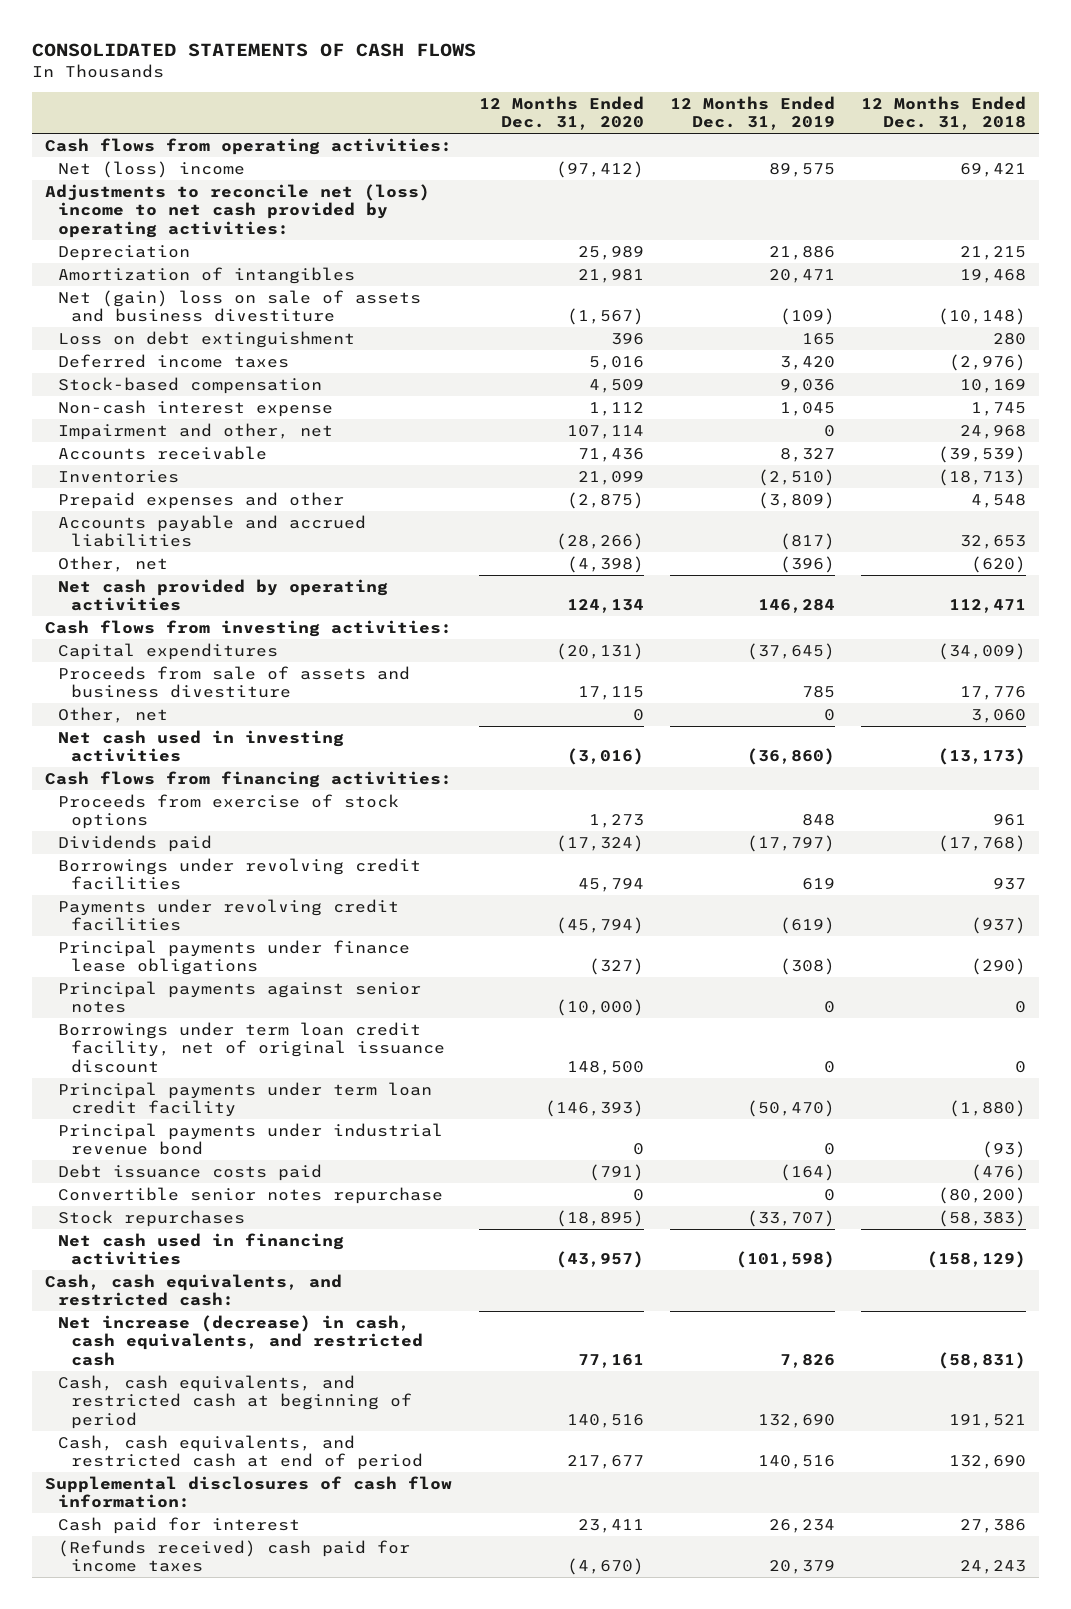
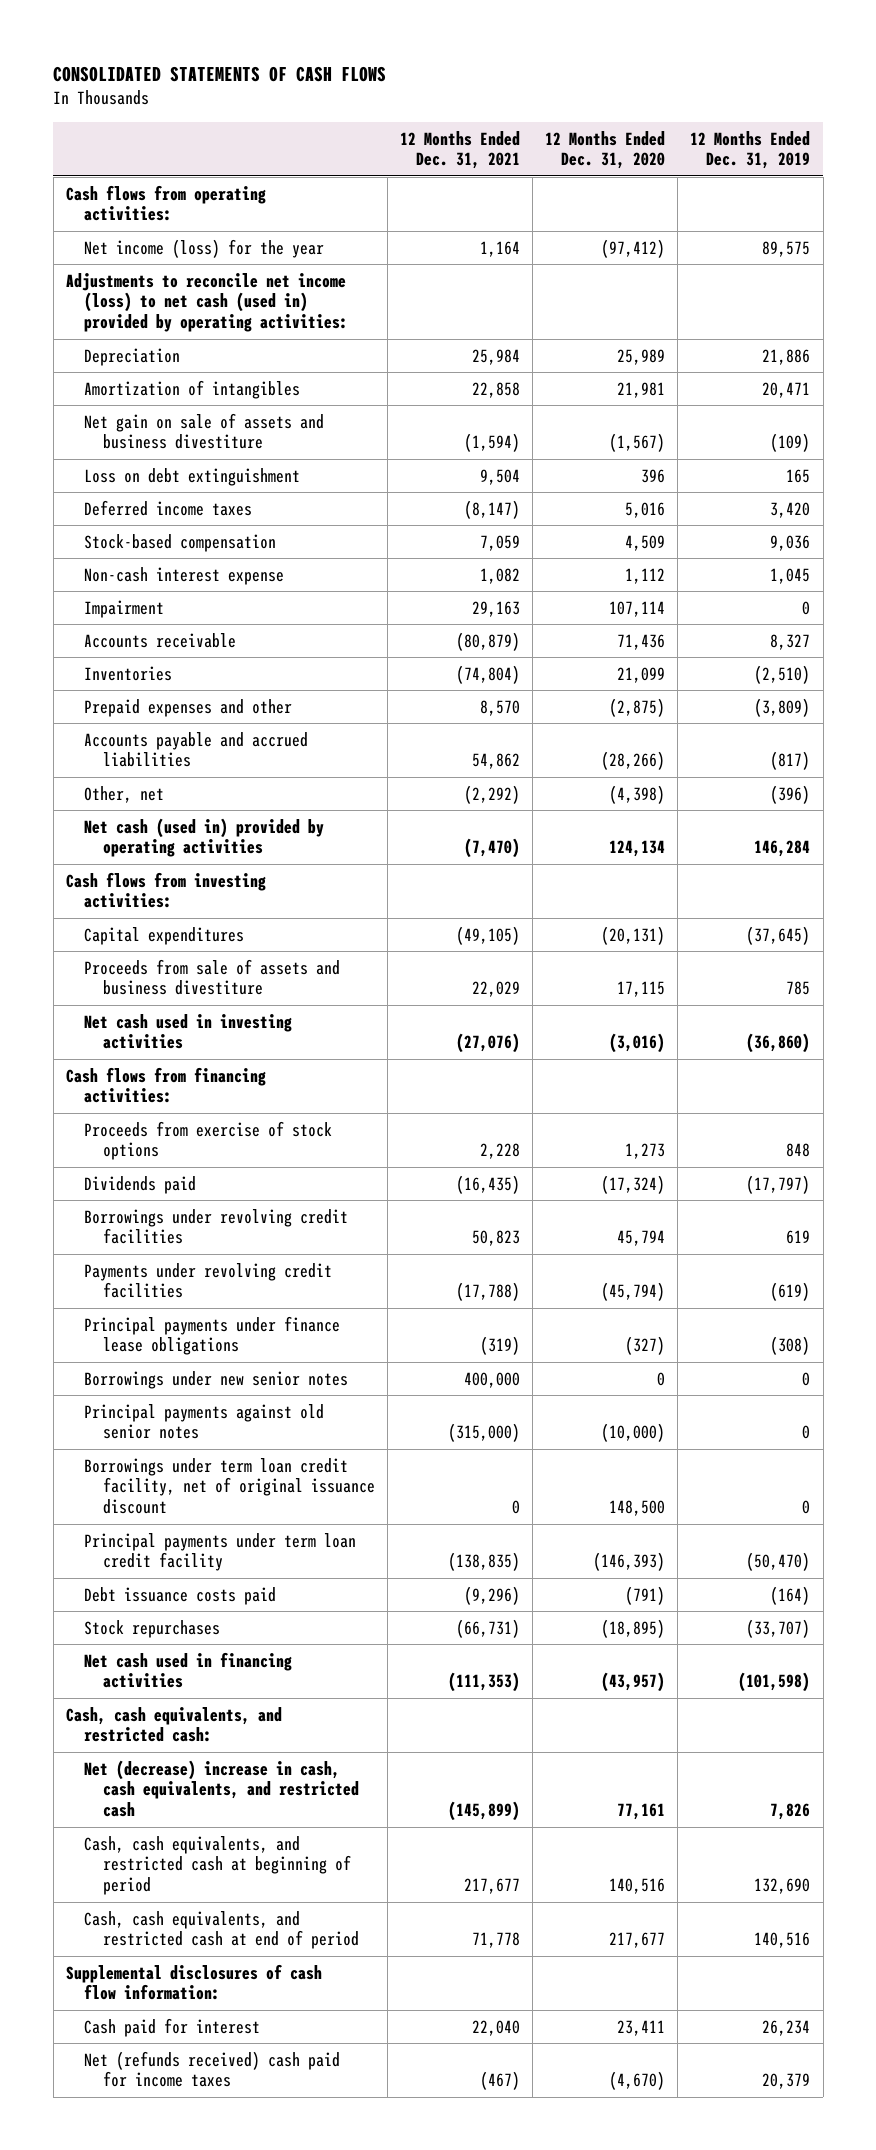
- | 12 Months Ended Dec. 31, 2020 | 12 Months Ended Dec. 31, 2019 | 12 Months Ended Dec. 31, 2018
+ | 12 Months Ended Dec. 31, 2021 | 12 Months Ended Dec. 31, 2020 | 12 Months Ended Dec. 31, 2019
- Net (loss) income | (97,412) | 89,575 | 69,421
- Adjustments to reconcile net (loss) income to net cash provided by operating activities:
+ Net income (loss) for the year | 1,164 | (97,412) | 89,575
+ Adjustments to reconcile net income (loss) to net cash (used in) provided by operating activities:
- Net (gain) loss on sale of assets and business divestiture | (1,567) | (109) | (10,148)
+ Net gain on sale of assets and business divestiture | (1,594) | (1,567) | (109)
- Impairment and other, net | 107,114 | 0 | 24,968
+ Impairment | 29,163 | 107,114 | 0
- Net cash provided by operating activities | 124,134 | 146,284 | 112,471
+ Net cash (used in) provided by operating activities | (7,470) | 124,134 | 146,284
- Other, net | 0 | 0 | 3,060
- Principal payments against senior notes | (10,000) | 0 | 0
+ Borrowings under new senior notes | 400,000 | 0 | 0
+ Principal payments against old senior notes | (315,000) | (10,000) | 0
- Principal payments under industrial revenue bond | 0 | 0 | (93)
- Convertible senior notes repurchase | 0 | 0 | (80,200)
- Net increase (decrease) in cash, cash equivalents, and restricted cash | 77,161 | 7,826 | (58,831)
+ Net (decrease) increase in cash, cash equivalents, and restricted cash | (145,899) | 77,161 | 7,826
- (Refunds received) cash paid for income taxes | (4,670) | 20,379 | 24,243
+ Net (refunds received) cash paid for income taxes | (467) | (4,670) | 20,379

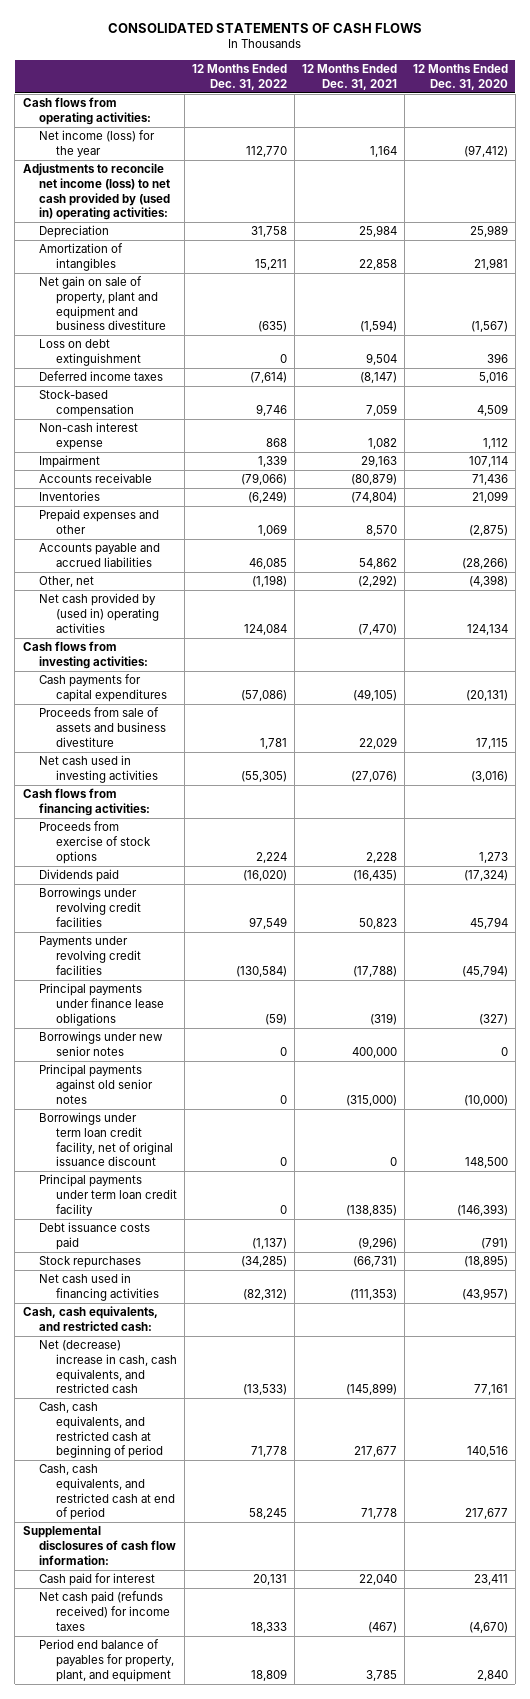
- | 12 Months Ended Dec. 31, 2021 | 12 Months Ended Dec. 31, 2020 | 12 Months Ended Dec. 31, 2019
+ | 12 Months Ended Dec. 31, 2022 | 12 Months Ended Dec. 31, 2021 | 12 Months Ended Dec. 31, 2020
- Adjustments to reconcile net income (loss) to net cash (used in) provided by operating activities:
+ Adjustments to reconcile net income (loss) to net cash provided by (used in) operating activities:
- Net gain on sale of assets and business divestiture | (1,594) | (1,567) | (109)
+ Net gain on sale of property, plant and equipment and business divestiture | (635) | (1,594) | (1,567)
- Net cash (used in) provided by operating activities | (7,470) | 124,134 | 146,284
+ Net cash provided by (used in) operating activities | 124,084 | (7,470) | 124,134
- Capital expenditures | (49,105) | (20,131) | (37,645)
+ Cash payments for capital expenditures | (57,086) | (49,105) | (20,131)
- Net (refunds received) cash paid for income taxes | (467) | (4,670) | 20,379
+ Net cash paid (refunds received) for income taxes | 18,333 | (467) | (4,670)
+ Period end balance of payables for property, plant, and equipment | 18,809 | 3,785 | 2,840

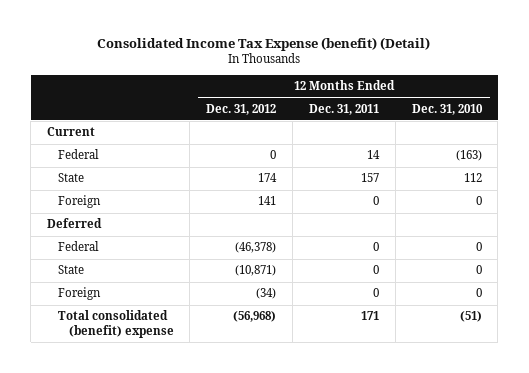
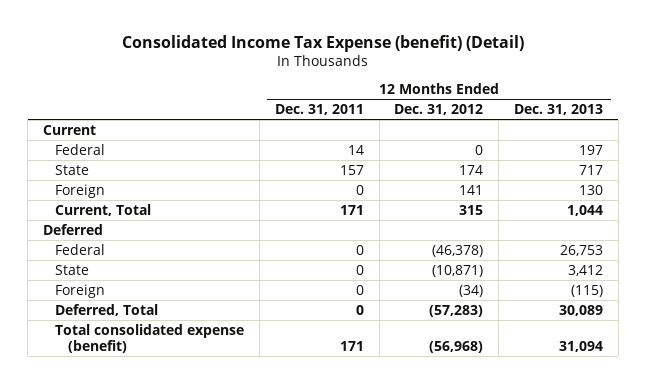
- | 12 Months Ended Dec. 31, 2012 | 12 Months Ended Dec. 31, 2011 | 12 Months Ended Dec. 31, 2010
+ | 12 Months Ended Dec. 31, 2011 | 12 Months Ended Dec. 31, 2012 | 12 Months Ended Dec. 31, 2013
+ Current, Total | 171 | 315 | 1,044
- Total consolidated (benefit) expense | (56,968) | 171 | (51)
+ Deferred, Total | 0 | (57,283) | 30,089
+ Total consolidated expense (benefit) | 171 | (56,968) | 31,094

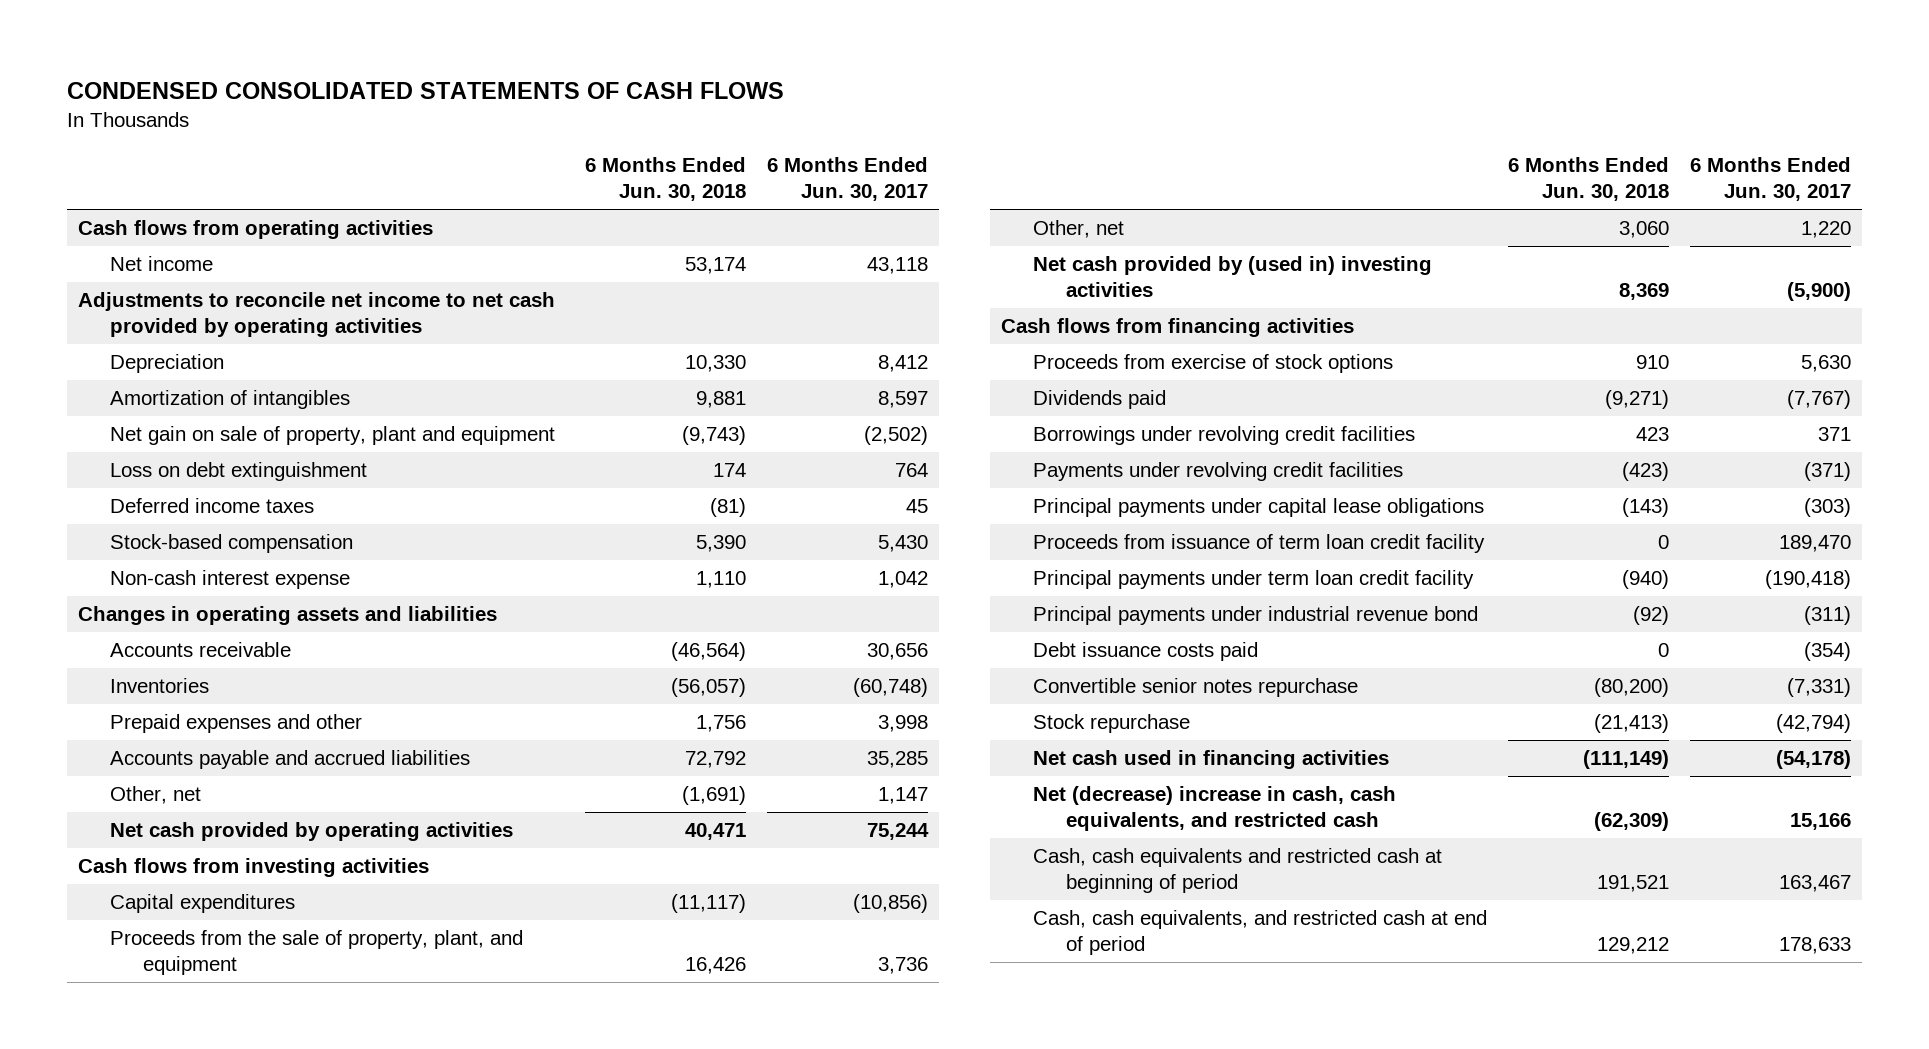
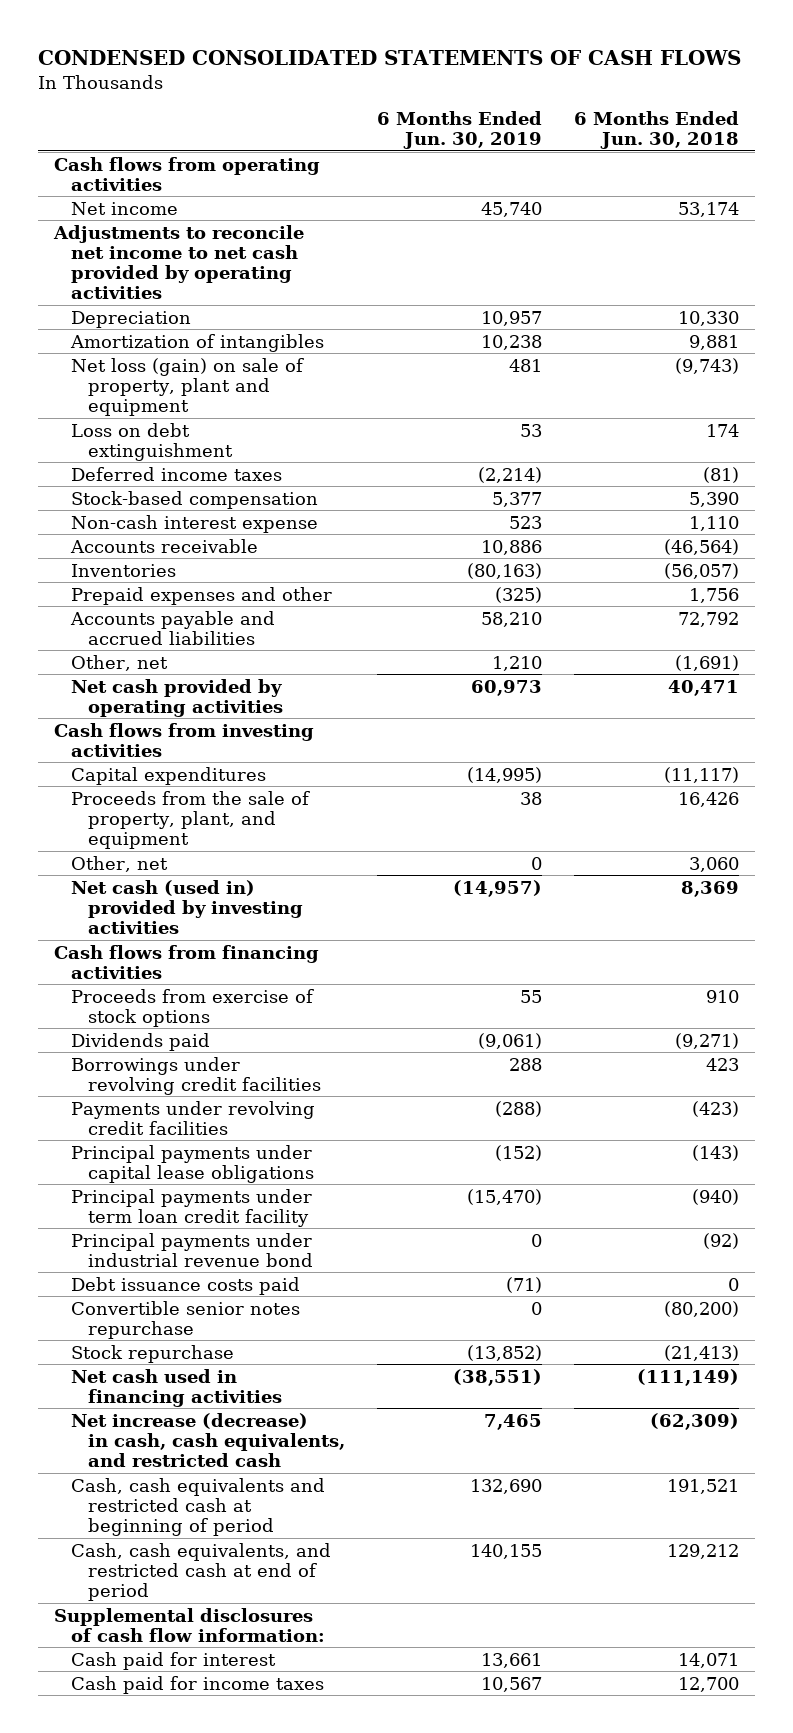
- | 6 Months Ended Jun. 30, 2018 | 6 Months Ended Jun. 30, 2017
+ | 6 Months Ended Jun. 30, 2019 | 6 Months Ended Jun. 30, 2018
- Net gain on sale of property, plant and equipment | (9,743) | (2,502)
+ Net loss (gain) on sale of property, plant and equipment | 481 | (9,743)
- Changes in operating assets and liabilities
- Net cash provided by (used in) investing activities | 8,369 | (5,900)
+ Net cash (used in) provided by investing activities | (14,957) | 8,369
- Proceeds from issuance of term loan credit facility | 0 | 189,470
- Net (decrease) increase in cash, cash equivalents, and restricted cash | (62,309) | 15,166
+ Net increase (decrease) in cash, cash equivalents, and restricted cash | 7,465 | (62,309)
+ Supplemental disclosures of cash flow information:
+ Cash paid for interest | 13,661 | 14,071
+ Cash paid for income taxes | 10,567 | 12,700

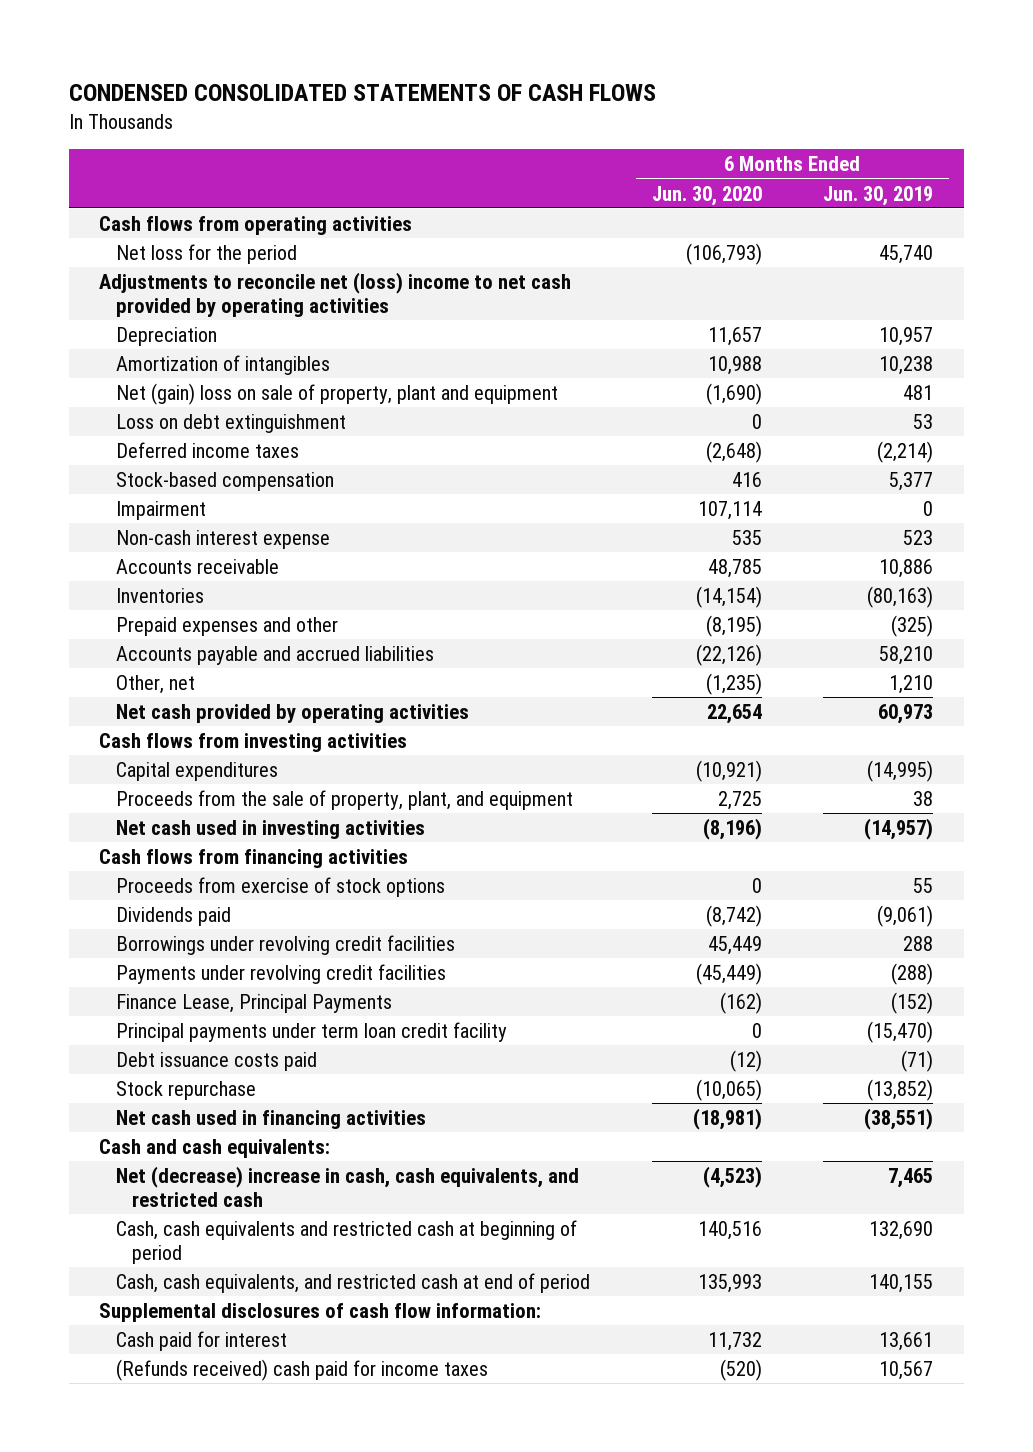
- | 6 Months Ended Jun. 30, 2019 | 6 Months Ended Jun. 30, 2018
+ | 6 Months Ended Jun. 30, 2020 | 6 Months Ended Jun. 30, 2019
- Net income | 45,740 | 53,174
- Adjustments to reconcile net income to net cash provided by operating activities
+ Net loss for the period | (106,793) | 45,740
+ Adjustments to reconcile net (loss) income to net cash provided by operating activities
- Net loss (gain) on sale of property, plant and equipment | 481 | (9,743)
+ Net (gain) loss on sale of property, plant and equipment | (1,690) | 481
+ Impairment | 107,114 | 0
- Other, net | 0 | 3,060
- Net cash (used in) provided by investing activities | (14,957) | 8,369
+ Net cash used in investing activities | (8,196) | (14,957)
- Principal payments under capital lease obligations | (152) | (143)
+ Finance Lease, Principal Payments | (162) | (152)
- Principal payments under industrial revenue bond | 0 | (92)
- Convertible senior notes repurchase | 0 | (80,200)
- Net increase (decrease) in cash, cash equivalents, and restricted cash | 7,465 | (62,309)
+ Cash and cash equivalents:
+ Net (decrease) increase in cash, cash equivalents, and restricted cash | (4,523) | 7,465
- Cash paid for income taxes | 10,567 | 12,700
+ (Refunds received) cash paid for income taxes | (520) | 10,567

